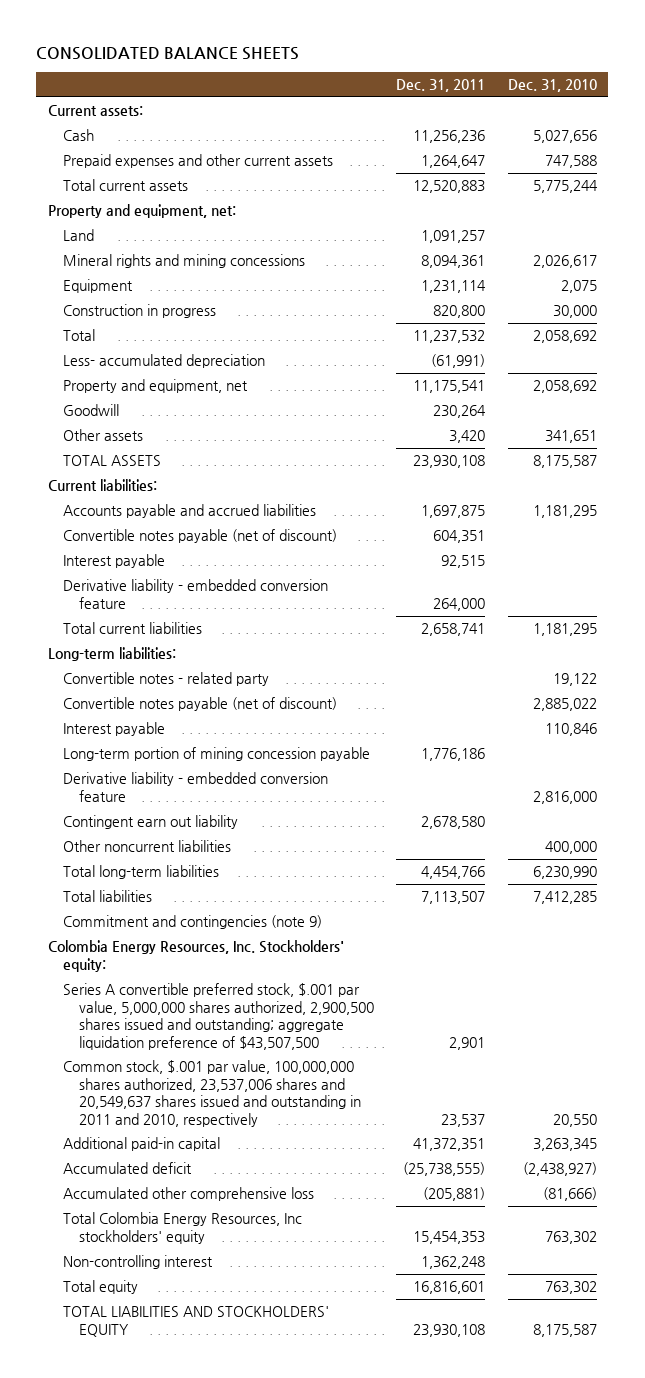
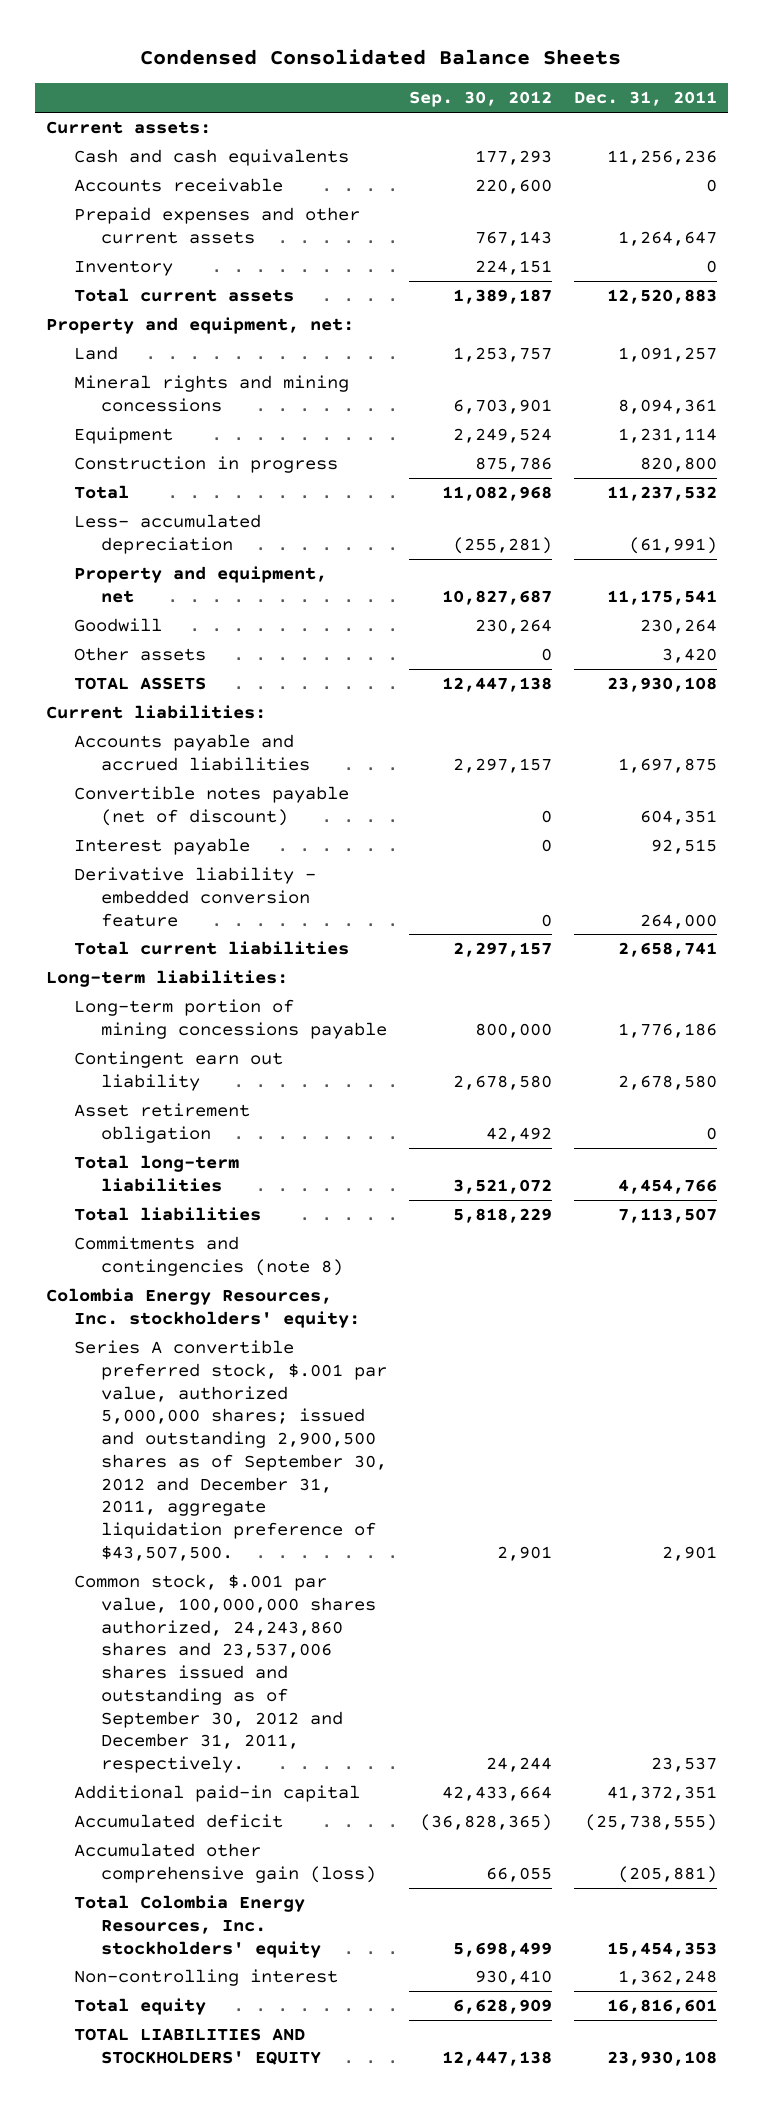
- CONSOLIDATED BALANCE SHEETS
+ Condensed Consolidated Balance Sheets
- | Dec. 31, 2011 | Dec. 31, 2010
+ | Sep. 30, 2012 | Dec. 31, 2011
- Cash | 11,256,236 | 5,027,656
+ Cash and cash equivalents | 177,293 | 11,256,236
+ Accounts receivable | 220,600 | 0
+ Inventory | 224,151 | 0
- Convertible notes - related party | | 19,122
- Convertible notes payable (net of discount) | | 2,885,022
- Interest payable | | 110,846
- Long-term portion of mining concession payable | 1,776,186 |
- Derivative liability - embedded conversion feature | | 2,816,000
+ Long-term portion of mining concessions payable | 800,000 | 1,776,186
- Other noncurrent liabilities | | 400,000
+ Asset retirement obligation | 42,492 | 0
- Commitment and contingencies (note 9)
- Colombia Energy Resources, Inc. Stockholders' equity:
- Series A convertible preferred stock, $.001 par value, 5,000,000 shares authorized, 2,900,500 shares issued and outstanding; aggregate liquidation preference of $43,507,500 | 2,901 |
- Common stock, $.001 par value, 100,000,000 shares authorized, 23,537,006 shares and 20,549,637 shares issued and outstanding in 2011 and 2010, respectively | 23,537 | 20,550
+ Commitments and contingencies (note 8)
+ Colombia Energy Resources, Inc. stockholders' equity:
+ Series A convertible preferred stock, $.001 par value, authorized 5,000,000 shares; issued and outstanding 2,900,500 shares as of September 30, 2012 and December 31, 2011, aggregate liquidation preference of $43,507,500. | 2,901 | 2,901
+ Common stock, $.001 par value, 100,000,000 shares authorized, 24,243,860 shares and 23,537,006 shares issued and outstanding as of September 30, 2012 and December 31, 2011, respectively. | 24,244 | 23,537
- Accumulated other comprehensive loss | (205,881) | (81,666)
- Total Colombia Energy Resources, Inc stockholders' equity | 15,454,353 | 763,302
+ Accumulated other comprehensive gain (loss) | 66,055 | (205,881)
+ Total Colombia Energy Resources, Inc. stockholders' equity | 5,698,499 | 15,454,353

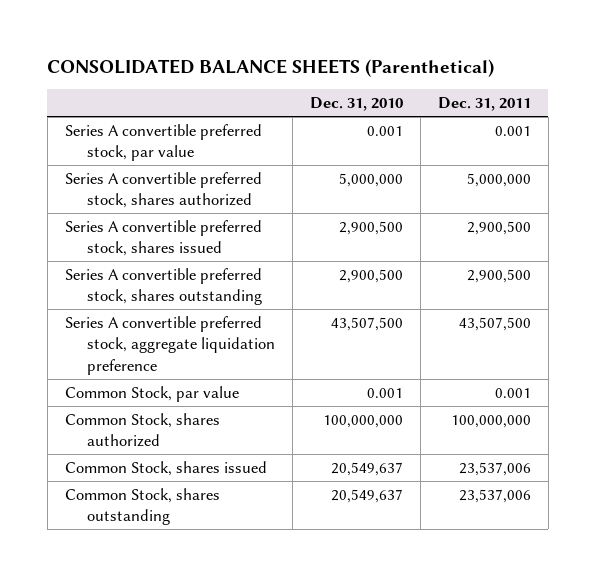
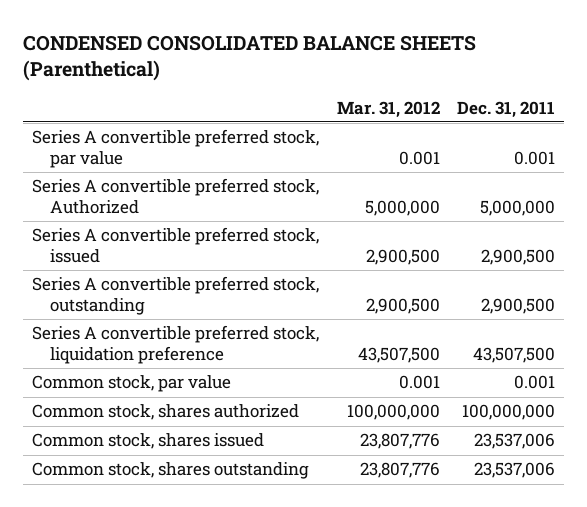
- CONSOLIDATED BALANCE SHEETS (Parenthetical)
+ CONDENSED CONSOLIDATED BALANCE SHEETS (Parenthetical)
- | Dec. 31, 2010 | Dec. 31, 2011
+ | Mar. 31, 2012 | Dec. 31, 2011
- Series A convertible preferred stock, shares authorized | 5,000,000 | 5,000,000
- Series A convertible preferred stock, shares issued | 2,900,500 | 2,900,500
- Series A convertible preferred stock, shares outstanding | 2,900,500 | 2,900,500
- Series A convertible preferred stock, aggregate liquidation preference | 43,507,500 | 43,507,500
- Common Stock, par value | 0.001 | 0.001
- Common Stock, shares authorized | 100,000,000 | 100,000,000
- Common Stock, shares issued | 20,549,637 | 23,537,006
- Common Stock, shares outstanding | 20,549,637 | 23,537,006
+ Series A convertible preferred stock, Authorized | 5,000,000 | 5,000,000
+ Series A convertible preferred stock, issued | 2,900,500 | 2,900,500
+ Series A convertible preferred stock, outstanding | 2,900,500 | 2,900,500
+ Series A convertible preferred stock, liquidation preference | 43,507,500 | 43,507,500
+ Common stock, par value | 0.001 | 0.001
+ Common stock, shares authorized | 100,000,000 | 100,000,000
+ Common stock, shares issued | 23,807,776 | 23,537,006
+ Common stock, shares outstanding | 23,807,776 | 23,537,006

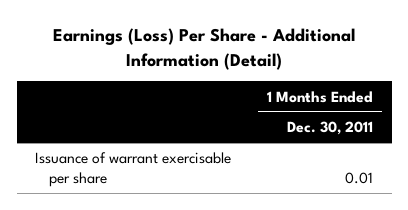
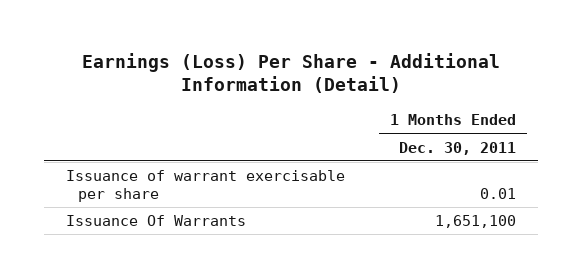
+ Issuance Of Warrants | 1,651,100

